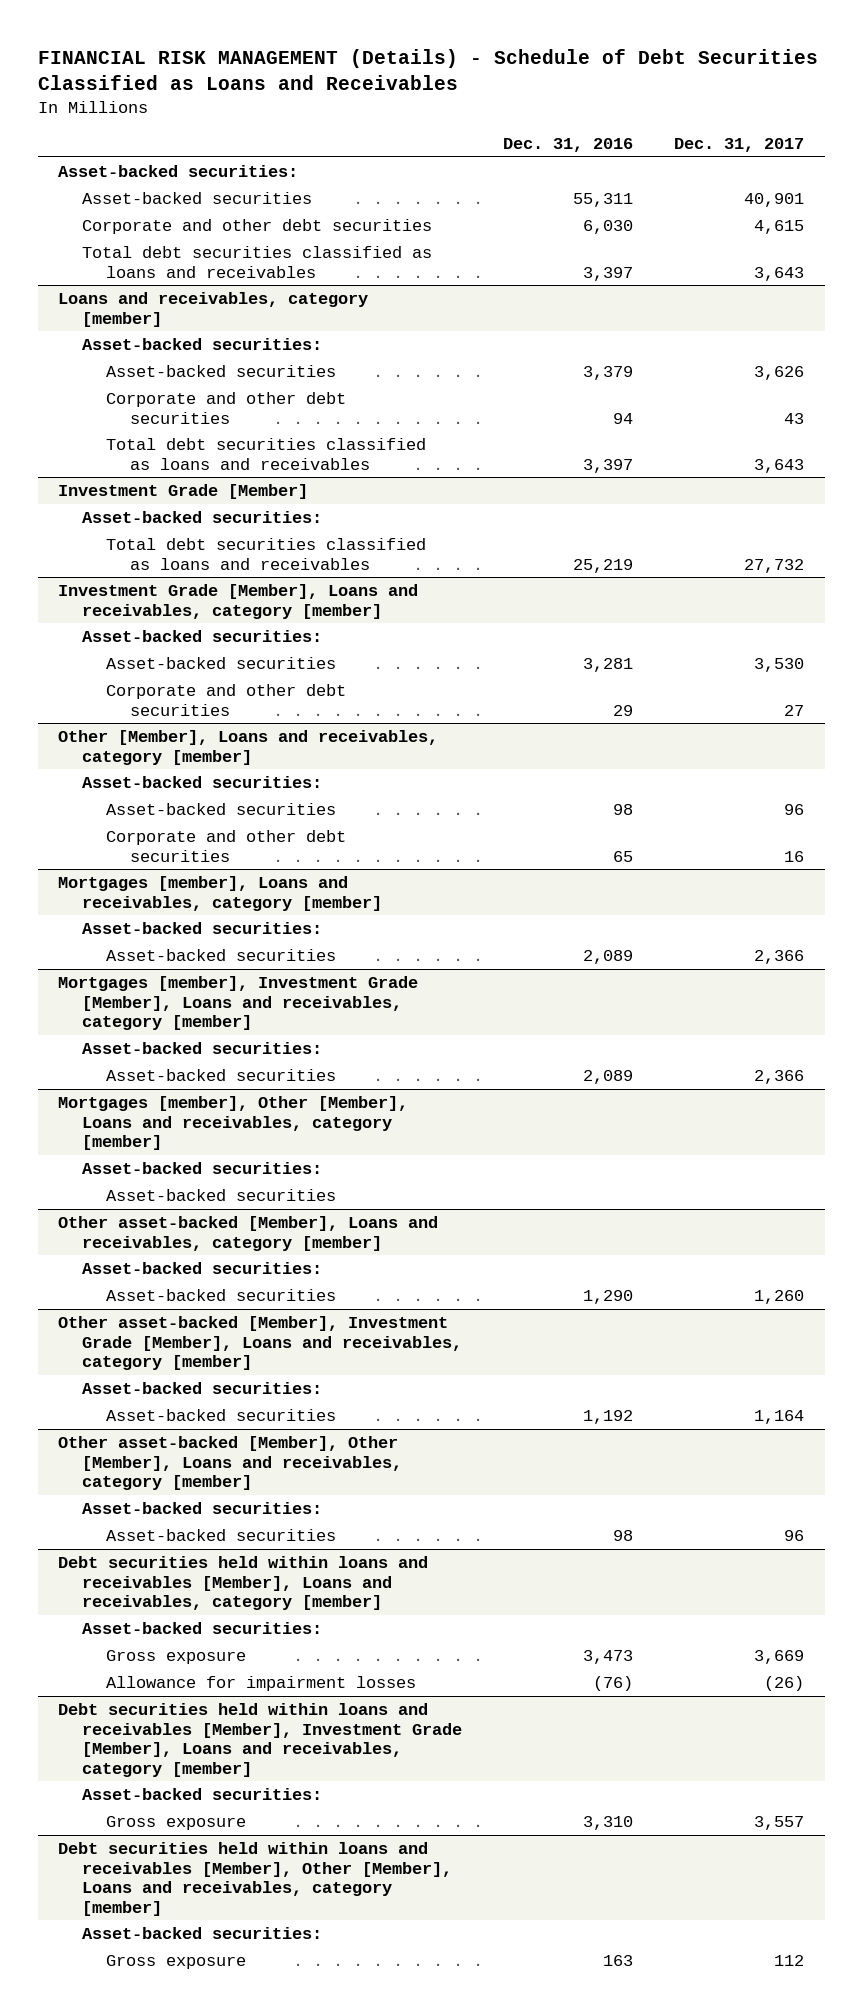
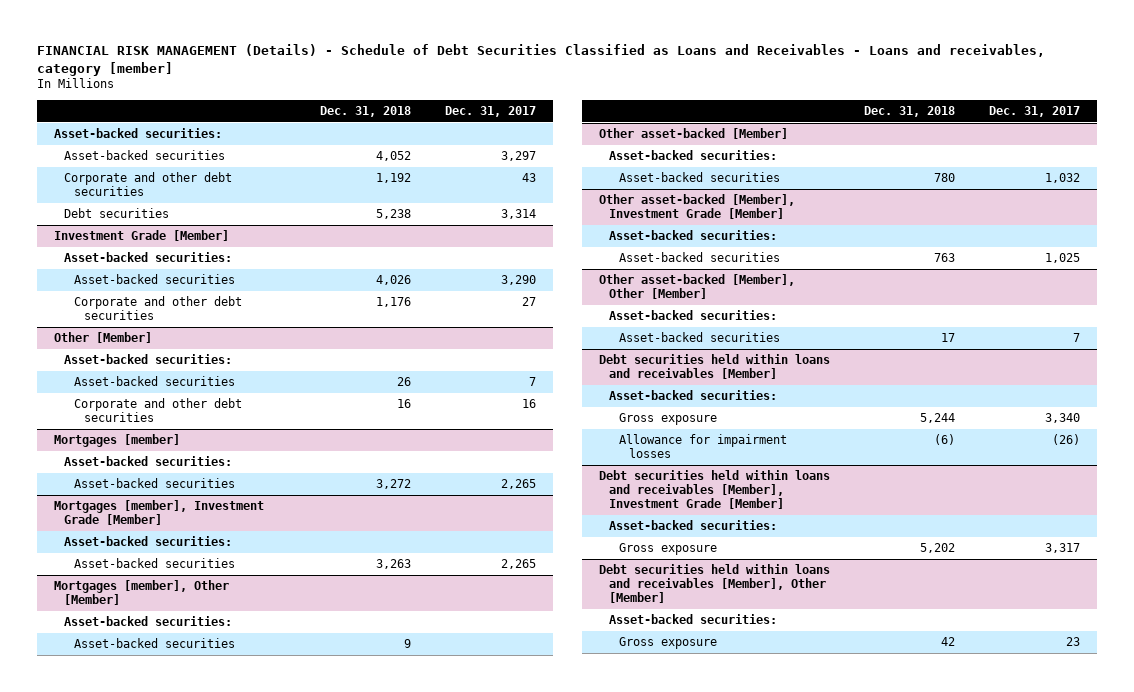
- FINANCIAL RISK MANAGEMENT (Details) - Schedule of Debt Securities Classified as Loans and Receivables
+ FINANCIAL RISK MANAGEMENT (Details) - Schedule of Debt Securities Classified as Loans and Receivables - Loans and receivables, category [member]
- | Dec. 31, 2016 | Dec. 31, 2017
+ | Dec. 31, 2018 | Dec. 31, 2017
- Asset-backed securities | 55,311 | 40,901
- Corporate and other debt securities | 6,030 | 4,615
- Total debt securities classified as loans and receivables | 3,397 | 3,643
- Loans and receivables, category [member]
- Asset-backed securities:
- Asset-backed securities | 3,379 | 3,626
+ Asset-backed securities | 4,052 | 3,297
- Total debt securities classified as loans and receivables | 3,397 | 3,643
+ Debt securities | 5,238 | 3,314
@ Investment Grade [Member]
- Total debt securities classified as loans and receivables | 25,219 | 27,732
- Investment Grade [Member], Loans and receivables, category [member]
- Asset-backed securities:
- Asset-backed securities | 3,281 | 3,530
@ Investment Grade [Member]
+ Asset-backed securities | 4,026 | 3,290
- Other [Member], Loans and receivables, category [member]
+ Other [Member]
- Asset-backed securities | 98 | 96
+ Asset-backed securities | 26 | 7
- Mortgages [member], Loans and receivables, category [member]
+ Mortgages [member]
- Asset-backed securities | 2,089 | 2,366
- Mortgages [member], Investment Grade [Member], Loans and receivables, category [member]
+ Asset-backed securities | 3,272 | 2,265
+ Mortgages [member], Investment Grade [Member]
- Asset-backed securities | 2,089 | 2,366
- Mortgages [member], Other [Member], Loans and receivables, category [member]
+ Asset-backed securities | 3,263 | 2,265
+ Mortgages [member], Other [Member]
- Other asset-backed [Member], Loans and receivables, category [member]
+ Other asset-backed [Member]
- Asset-backed securities | 1,290 | 1,260
- Other asset-backed [Member], Investment Grade [Member], Loans and receivables, category [member]
+ Asset-backed securities | 780 | 1,032
+ Other asset-backed [Member], Investment Grade [Member]
- Asset-backed securities | 1,192 | 1,164
- Other asset-backed [Member], Other [Member], Loans and receivables, category [member]
+ Asset-backed securities | 763 | 1,025
+ Other asset-backed [Member], Other [Member]
- Asset-backed securities | 98 | 96
- Debt securities held within loans and receivables [Member], Loans and receivables, category [member]
+ Asset-backed securities | 17 | 7
+ Debt securities held within loans and receivables [Member]
- Gross exposure | 3,473 | 3,669
+ Gross exposure | 5,244 | 3,340
- Debt securities held within loans and receivables [Member], Investment Grade [Member], Loans and receivables, category [member]
+ Debt securities held within loans and receivables [Member], Investment Grade [Member]
- Gross exposure | 3,310 | 3,557
- Debt securities held within loans and receivables [Member], Other [Member], Loans and receivables, category [member]
+ Gross exposure | 5,202 | 3,317
+ Debt securities held within loans and receivables [Member], Other [Member]
- Gross exposure | 163 | 112
+ Gross exposure | 42 | 23

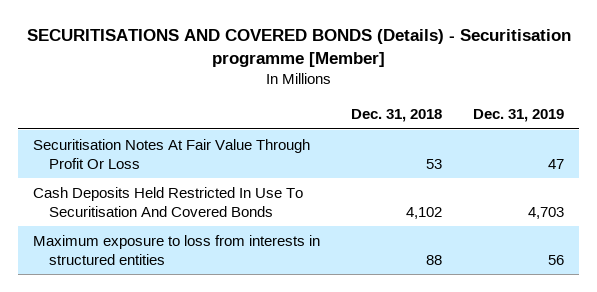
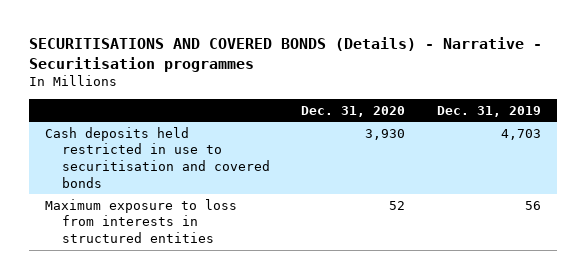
- SECURITISATIONS AND COVERED BONDS (Details) - Securitisation programme [Member]
+ SECURITISATIONS AND COVERED BONDS (Details) - Narrative - Securitisation programmes
- | Dec. 31, 2018 | Dec. 31, 2019
+ | Dec. 31, 2020 | Dec. 31, 2019
- Securitisation Notes At Fair Value Through Profit Or Loss | 53 | 47
- Cash Deposits Held Restricted In Use To Securitisation And Covered Bonds | 4,102 | 4,703
+ Cash deposits held restricted in use to securitisation and covered bonds | 3,930 | 4,703

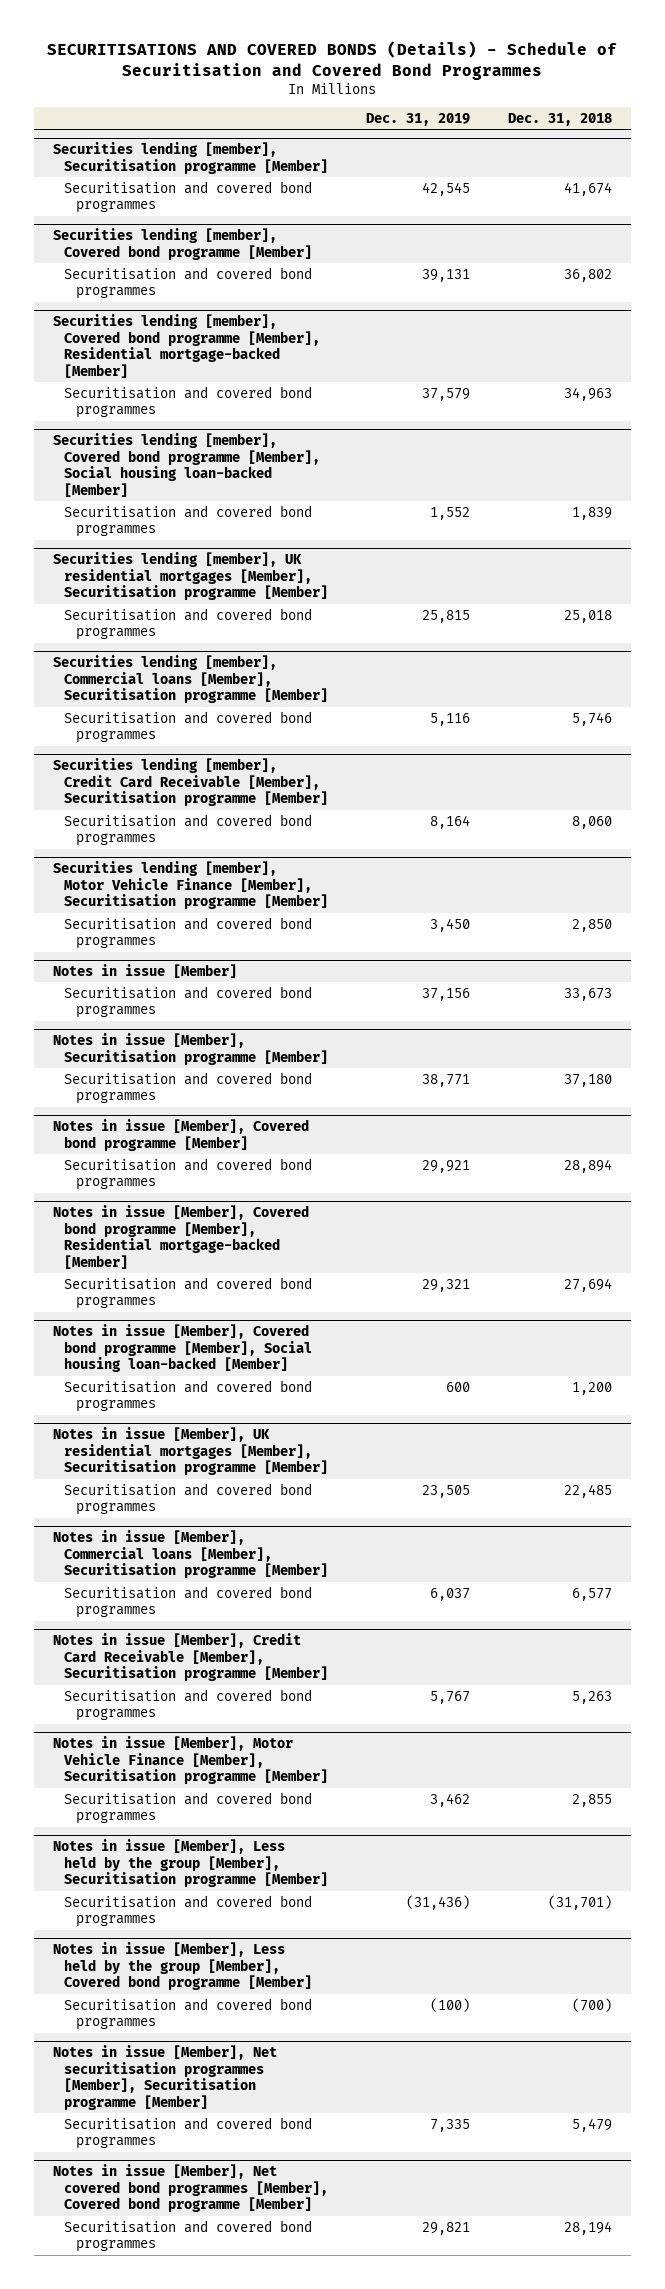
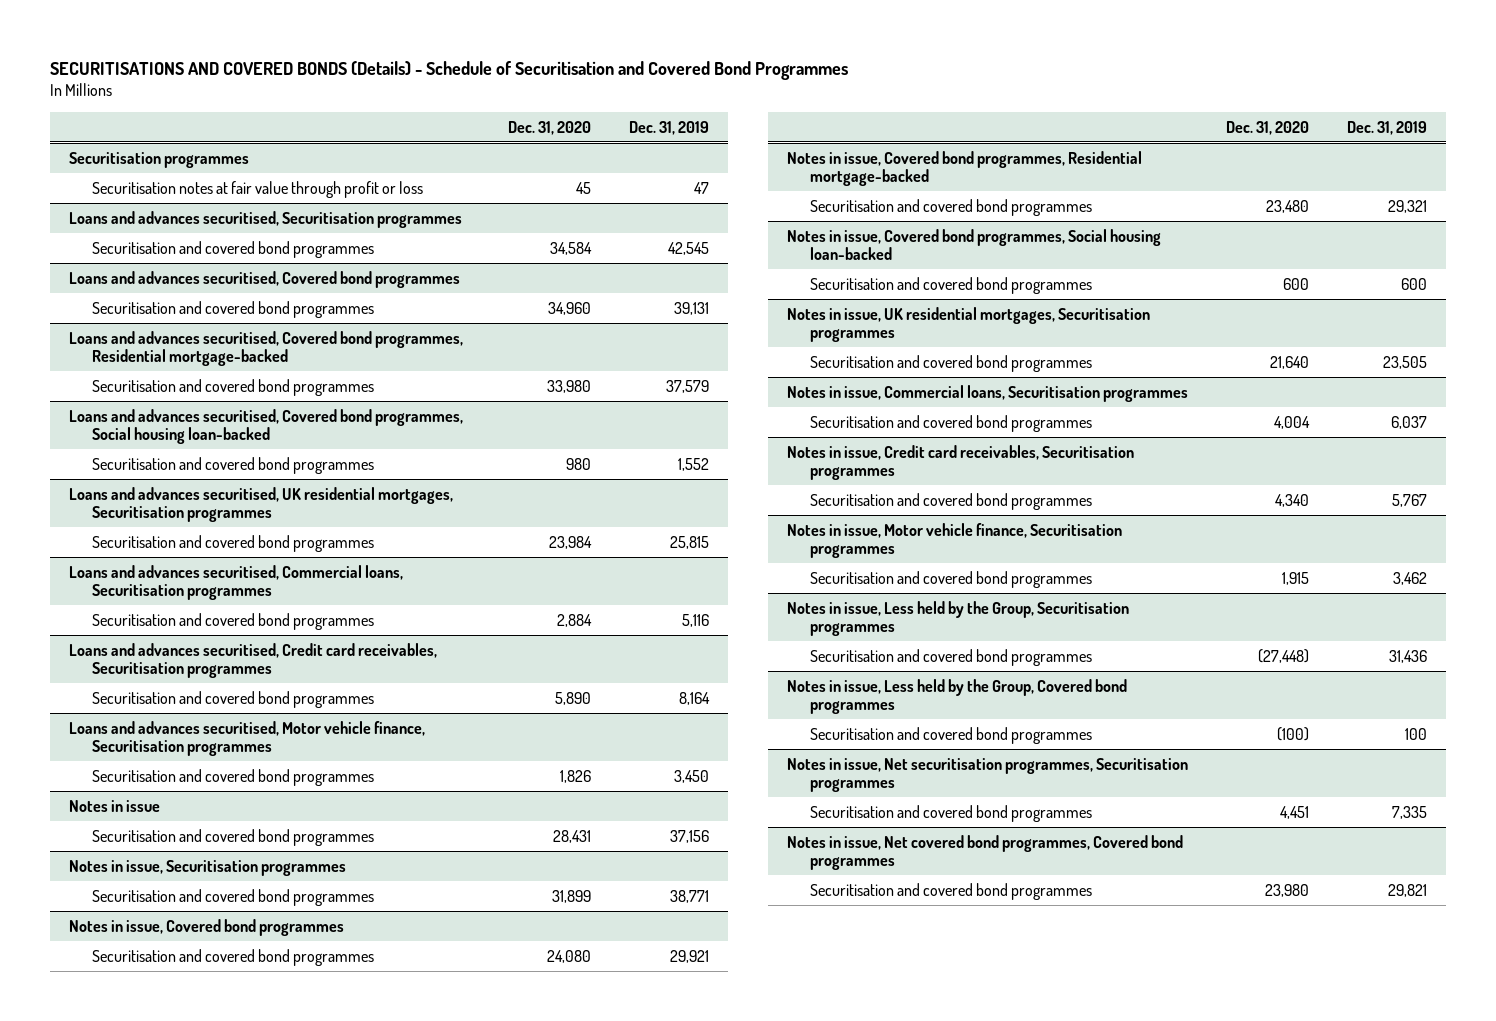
- | Dec. 31, 2019 | Dec. 31, 2018
+ | Dec. 31, 2020 | Dec. 31, 2019
- Securities lending [member], Securitisation programme [Member]
+ Securitisation programmes
+ Securitisation notes at fair value through profit or loss | 45 | 47
+ Loans and advances securitised, Securitisation programmes
- Securities lending [member], Covered bond programme [Member]
+ Loans and advances securitised, Covered bond programmes
- Securities lending [member], Covered bond programme [Member], Residential mortgage-backed [Member]
+ Loans and advances securitised, Covered bond programmes, Residential mortgage-backed
- Securities lending [member], Covered bond programme [Member], Social housing loan-backed [Member]
+ Loans and advances securitised, Covered bond programmes, Social housing loan-backed
- Securities lending [member], UK residential mortgages [Member], Securitisation programme [Member]
+ Loans and advances securitised, UK residential mortgages, Securitisation programmes
- Securities lending [member], Commercial loans [Member], Securitisation programme [Member]
+ Loans and advances securitised, Commercial loans, Securitisation programmes
- Securities lending [member], Credit Card Receivable [Member], Securitisation programme [Member]
+ Loans and advances securitised, Credit card receivables, Securitisation programmes
- Securities lending [member], Motor Vehicle Finance [Member], Securitisation programme [Member]
+ Loans and advances securitised, Motor vehicle finance, Securitisation programmes
- Notes in issue [Member]
+ Notes in issue
- Notes in issue [Member], Securitisation programme [Member]
+ Notes in issue, Securitisation programmes
- Notes in issue [Member], Covered bond programme [Member]
+ Notes in issue, Covered bond programmes
- Notes in issue [Member], Covered bond programme [Member], Residential mortgage-backed [Member]
+ Notes in issue, Covered bond programmes, Residential mortgage-backed
- Notes in issue [Member], Covered bond programme [Member], Social housing loan-backed [Member]
+ Notes in issue, Covered bond programmes, Social housing loan-backed
- Notes in issue [Member], UK residential mortgages [Member], Securitisation programme [Member]
+ Notes in issue, UK residential mortgages, Securitisation programmes
- Notes in issue [Member], Commercial loans [Member], Securitisation programme [Member]
+ Notes in issue, Commercial loans, Securitisation programmes
- Notes in issue [Member], Credit Card Receivable [Member], Securitisation programme [Member]
+ Notes in issue, Credit card receivables, Securitisation programmes
- Notes in issue [Member], Motor Vehicle Finance [Member], Securitisation programme [Member]
+ Notes in issue, Motor vehicle finance, Securitisation programmes
- Notes in issue [Member], Less held by the group [Member], Securitisation programme [Member]
- Securitisation and covered bond programmes | (31,436) | (31,701)
- Notes in issue [Member], Less held by the group [Member], Covered bond programme [Member]
- Securitisation and covered bond programmes | (100) | (700)
- Notes in issue [Member], Net securitisation programmes [Member], Securitisation programme [Member]
+ Notes in issue, Less held by the Group, Securitisation programmes
+ Securitisation and covered bond programmes | (27,448) | 31,436
+ Notes in issue, Less held by the Group, Covered bond programmes
+ Securitisation and covered bond programmes | (100) | 100
+ Notes in issue, Net securitisation programmes, Securitisation programmes
- Notes in issue [Member], Net covered bond programmes [Member], Covered bond programme [Member]
+ Notes in issue, Net covered bond programmes, Covered bond programmes

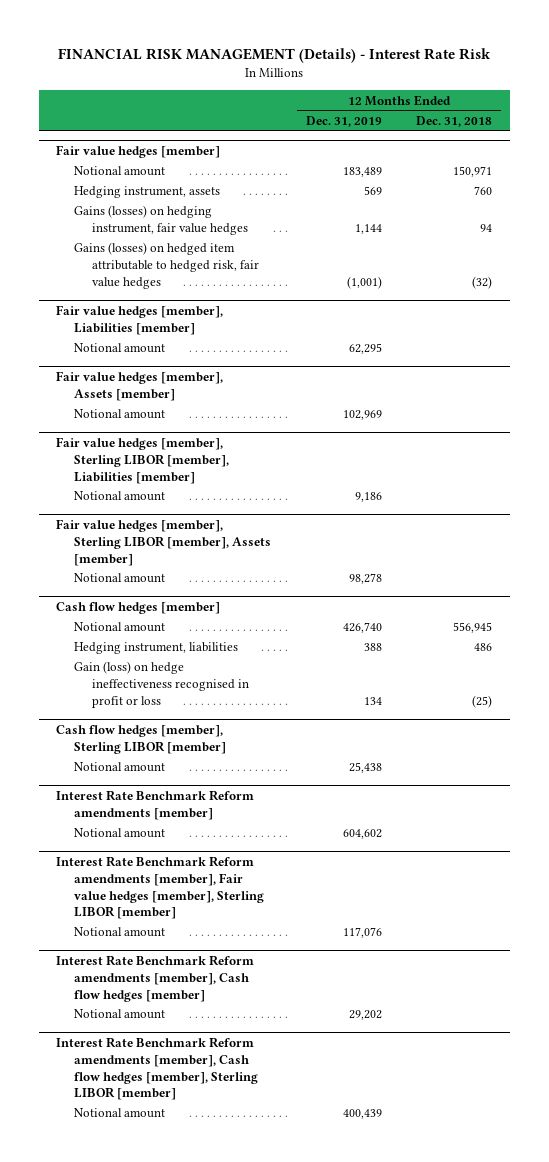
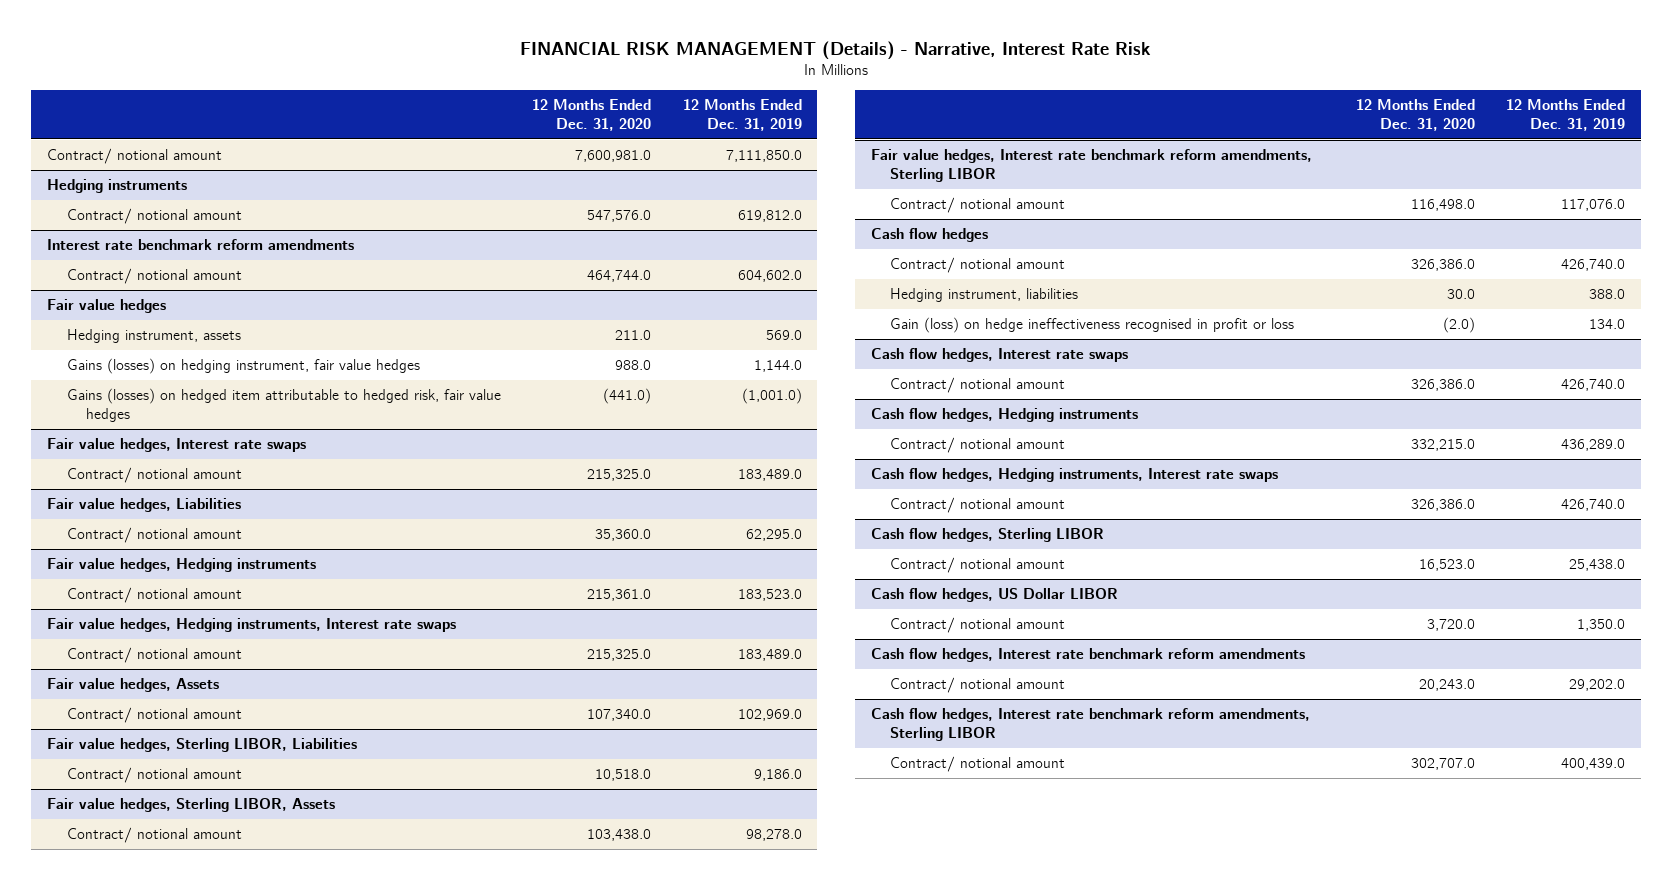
- FINANCIAL RISK MANAGEMENT (Details) - Interest Rate Risk
+ FINANCIAL RISK MANAGEMENT (Details) - Narrative, Interest Rate Risk
- | 12 Months Ended Dec. 31, 2019 | 12 Months Ended Dec. 31, 2018
+ | 12 Months Ended Dec. 31, 2020 | 12 Months Ended Dec. 31, 2019
- Fair value hedges [member]
- Notional amount | 183,489 | 150,971
- Hedging instrument, assets | 569 | 760
- Gains (losses) on hedging instrument, fair value hedges | 1,144 | 94
- Gains (losses) on hedged item attributable to hedged risk, fair value hedges | (1,001) | (32)
- Fair value hedges [member], Liabilities [member]
- Notional amount | 62,295 |
- Fair value hedges [member], Assets [member]
- Notional amount | 102,969 |
- Fair value hedges [member], Sterling LIBOR [member], Liabilities [member]
- Notional amount | 9,186 |
- Fair value hedges [member], Sterling LIBOR [member], Assets [member]
- Notional amount | 98,278 |
- Cash flow hedges [member]
- Notional amount | 426,740 | 556,945
- Hedging instrument, liabilities | 388 | 486
- Gain (loss) on hedge ineffectiveness recognised in profit or loss | 134 | (25)
- Cash flow hedges [member], Sterling LIBOR [member]
- Notional amount | 25,438 |
- Interest Rate Benchmark Reform amendments [member]
- Notional amount | 604,602 |
- Interest Rate Benchmark Reform amendments [member], Fair value hedges [member], Sterling LIBOR [member]
- Notional amount | 117,076 |
- Interest Rate Benchmark Reform amendments [member], Cash flow hedges [member]
- Notional amount | 29,202 |
- Interest Rate Benchmark Reform amendments [member], Cash flow hedges [member], Sterling LIBOR [member]
- Notional amount | 400,439 |
+ Contract/ notional amount | 7,600,981.0 | 7,111,850.0
+ Hedging instruments
+ Contract/ notional amount | 547,576.0 | 619,812.0
+ Interest rate benchmark reform amendments
+ Contract/ notional amount | 464,744.0 | 604,602.0
+ Fair value hedges
+ Hedging instrument, assets | 211.0 | 569.0
+ Gains (losses) on hedging instrument, fair value hedges | 988.0 | 1,144.0
+ Gains (losses) on hedged item attributable to hedged risk, fair value hedges | (441.0) | (1,001.0)
+ Fair value hedges, Interest rate swaps
+ Contract/ notional amount | 215,325.0 | 183,489.0
+ Fair value hedges, Liabilities
+ Contract/ notional amount | 35,360.0 | 62,295.0
+ Fair value hedges, Hedging instruments
+ Contract/ notional amount | 215,361.0 | 183,523.0
+ Fair value hedges, Hedging instruments, Interest rate swaps
+ Contract/ notional amount | 215,325.0 | 183,489.0
+ Fair value hedges, Assets
+ Contract/ notional amount | 107,340.0 | 102,969.0
+ Fair value hedges, Sterling LIBOR, Liabilities
+ Contract/ notional amount | 10,518.0 | 9,186.0
+ Fair value hedges, Sterling LIBOR, Assets
+ Contract/ notional amount | 103,438.0 | 98,278.0
+ Fair value hedges, Interest rate benchmark reform amendments, Sterling LIBOR
+ Contract/ notional amount | 116,498.0 | 117,076.0
+ Cash flow hedges
+ Contract/ notional amount | 326,386.0 | 426,740.0
+ Hedging instrument, liabilities | 30.0 | 388.0
+ Gain (loss) on hedge ineffectiveness recognised in profit or loss | (2.0) | 134.0
+ Cash flow hedges, Interest rate swaps
+ Contract/ notional amount | 326,386.0 | 426,740.0
+ Cash flow hedges, Hedging instruments
+ Contract/ notional amount | 332,215.0 | 436,289.0
+ Cash flow hedges, Hedging instruments, Interest rate swaps
+ Contract/ notional amount | 326,386.0 | 426,740.0
+ Cash flow hedges, Sterling LIBOR
+ Contract/ notional amount | 16,523.0 | 25,438.0
+ Cash flow hedges, US Dollar LIBOR
+ Contract/ notional amount | 3,720.0 | 1,350.0
+ Cash flow hedges, Interest rate benchmark reform amendments
+ Contract/ notional amount | 20,243.0 | 29,202.0
+ Cash flow hedges, Interest rate benchmark reform amendments, Sterling LIBOR
+ Contract/ notional amount | 302,707.0 | 400,439.0

